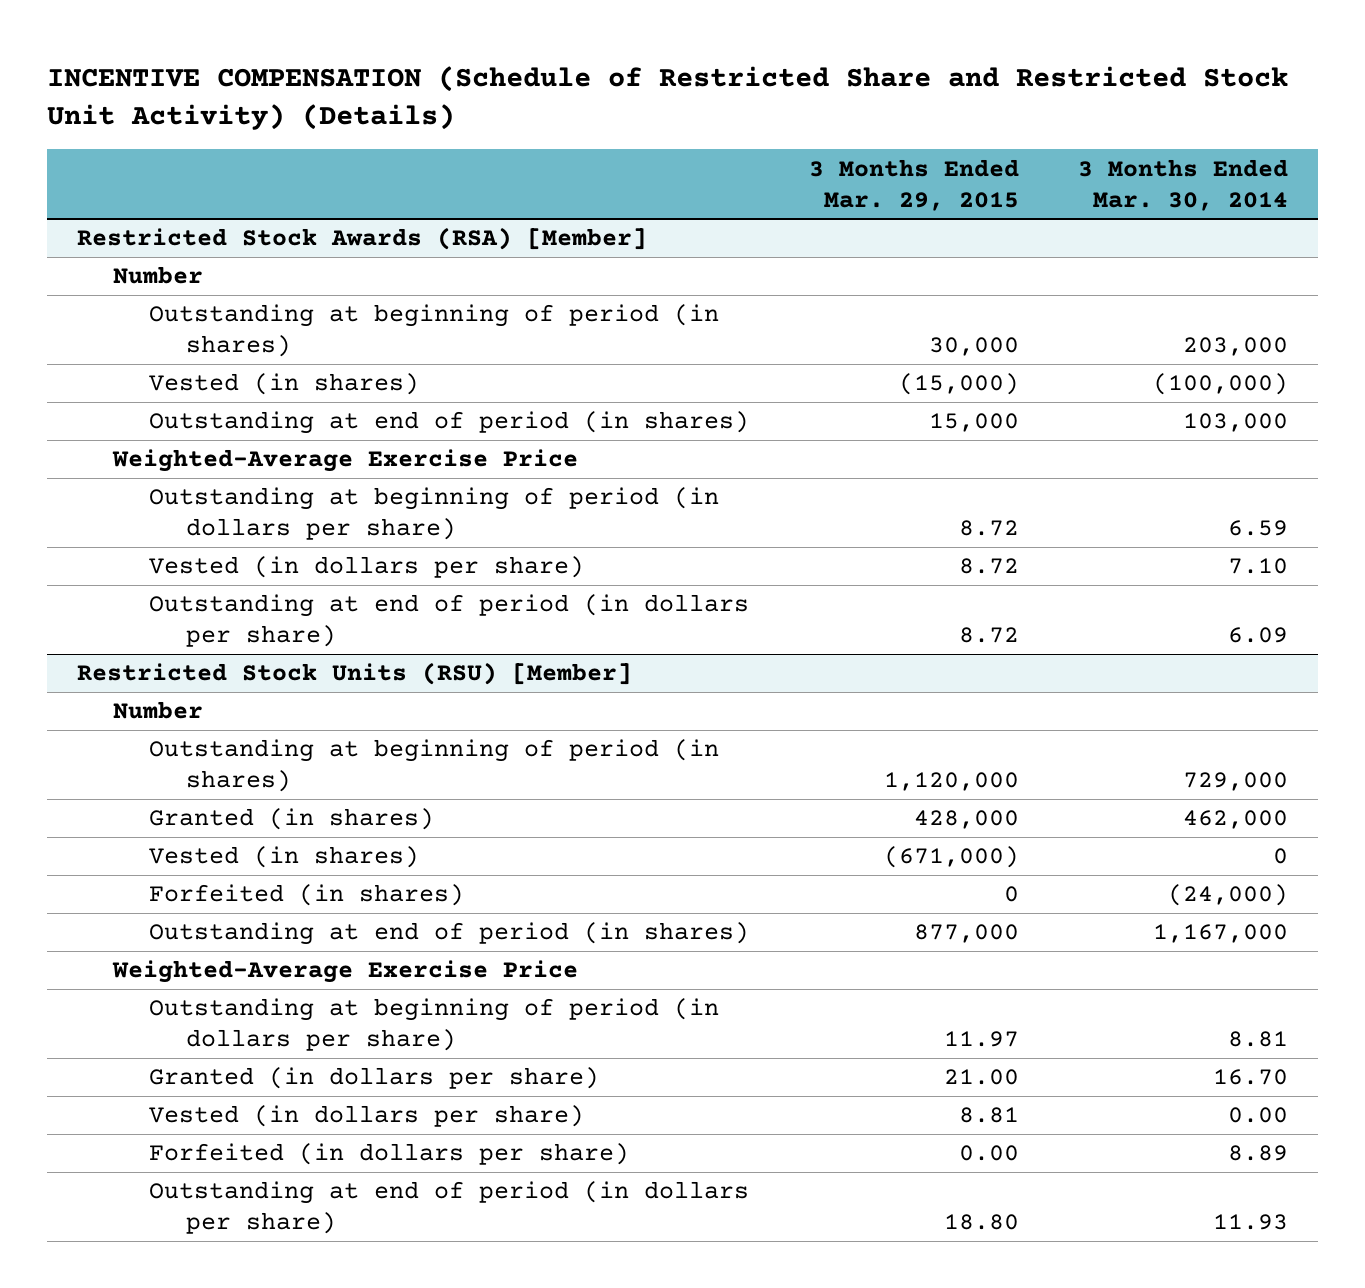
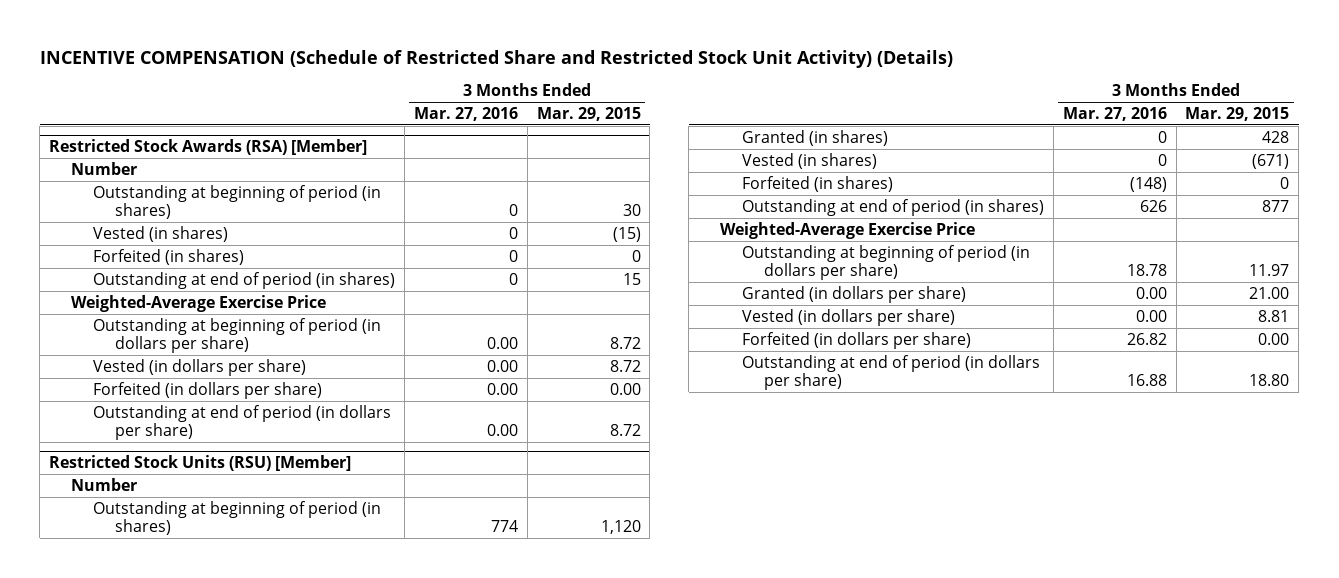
- | 3 Months Ended Mar. 29, 2015 | 3 Months Ended Mar. 30, 2014
+ | 3 Months Ended Mar. 27, 2016 | 3 Months Ended Mar. 29, 2015
@ Restricted Stock Awards (RSA) [Member]
- Outstanding at beginning of period (in shares) | 30,000 | 203,000
- Vested (in shares) | (15,000) | (100,000)
- Outstanding at end of period (in shares) | 15,000 | 103,000
+ Outstanding at beginning of period (in shares) | 0 | 30
+ Vested (in shares) | 0 | (15)
+ Forfeited (in shares) | 0 | 0
+ Outstanding at end of period (in shares) | 0 | 15
+ Forfeited (in dollars per share) | 0.00 | 0.00
@ Restricted Stock Units (RSU) [Member]
- Outstanding at beginning of period (in shares) | 1,120,000 | 729,000
- Granted (in shares) | 428,000 | 462,000
- Vested (in shares) | (671,000) | 0
+ Outstanding at beginning of period (in shares) | 774 | 1,120
+ Granted (in shares) | 0 | 428
+ Vested (in shares) | 0 | (671)
- Outstanding at end of period (in shares) | 877,000 | 1,167,000
+ Outstanding at end of period (in shares) | 626 | 877

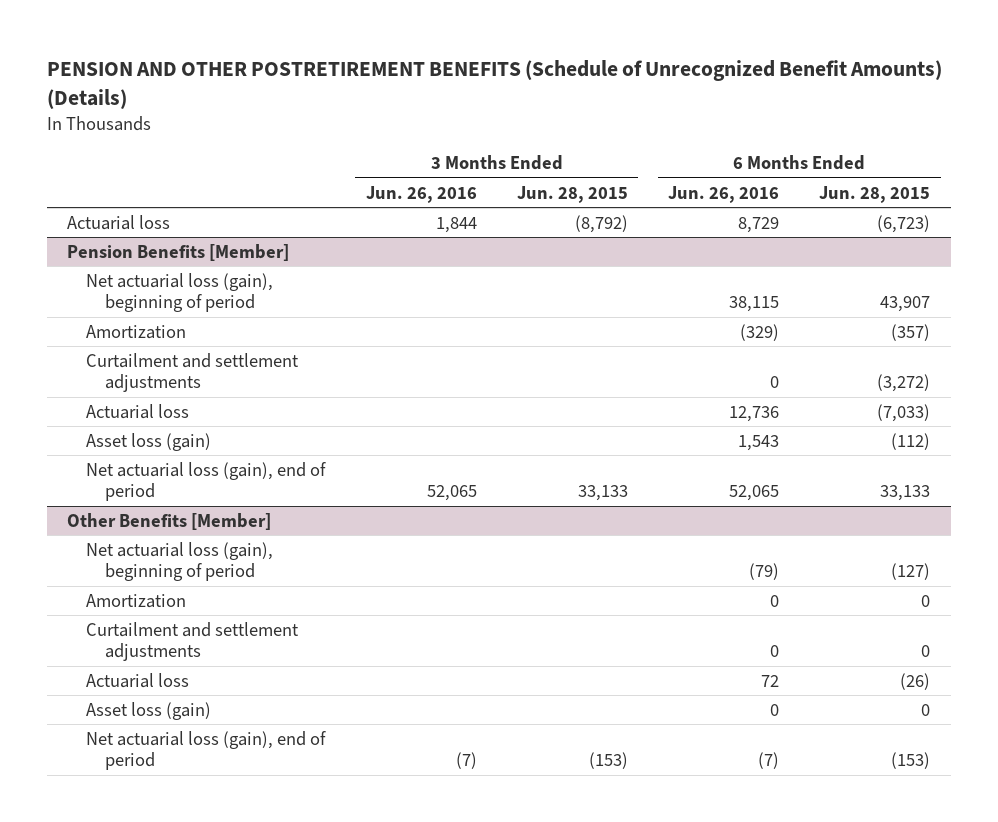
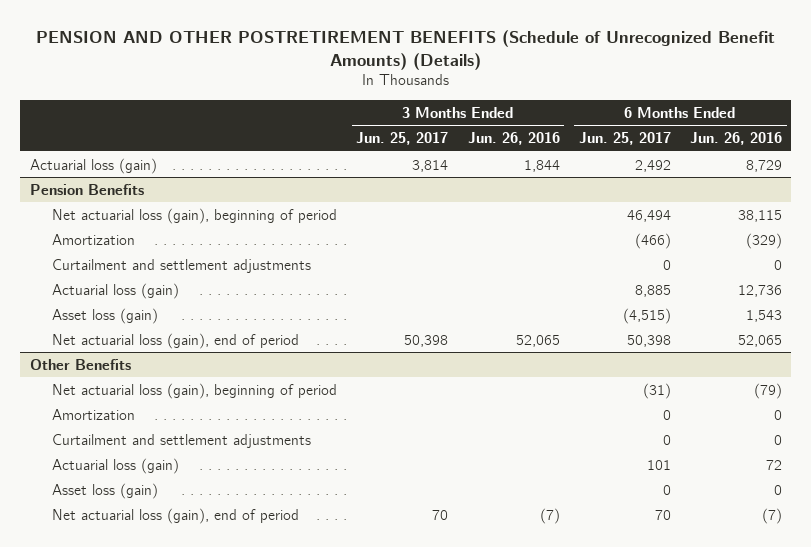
- | 3 Months Ended Jun. 26, 2016 | 3 Months Ended Jun. 28, 2015 | 6 Months Ended Jun. 26, 2016 | 6 Months Ended Jun. 28, 2015
+ | 3 Months Ended Jun. 25, 2017 | 3 Months Ended Jun. 26, 2016 | 6 Months Ended Jun. 25, 2017 | 6 Months Ended Jun. 26, 2016
- Actuarial loss | 1,844 | (8,792) | 8,729 | (6,723)
- Pension Benefits [Member]
+ Actuarial loss (gain) | 3,814 | 1,844 | 2,492 | 8,729
+ Pension Benefits
- Actuarial loss | | | 12,736 | (7,033)
+ Actuarial loss (gain) | | | 8,885 | 12,736
- Other Benefits [Member]
+ Other Benefits
- Actuarial loss | | | 72 | (26)
+ Actuarial loss (gain) | | | 101 | 72

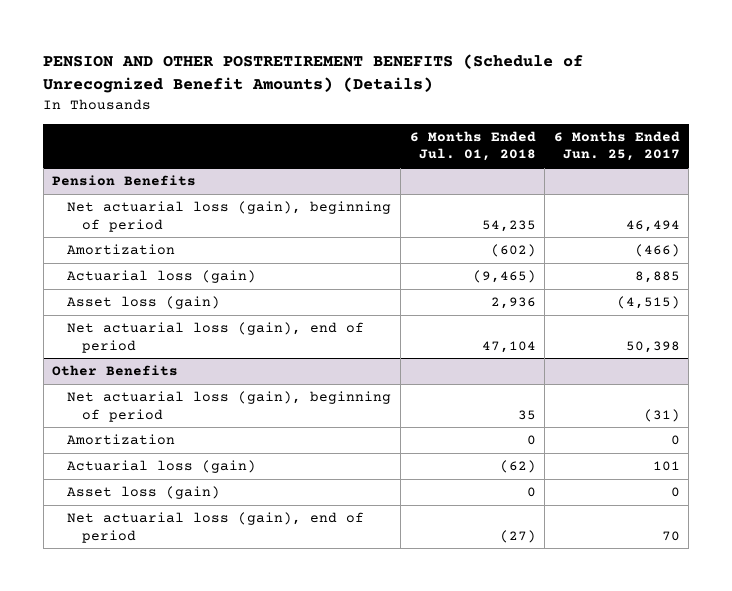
- | 3 Months Ended Jun. 25, 2017 | 3 Months Ended Jun. 26, 2016 | 6 Months Ended Jun. 25, 2017 | 6 Months Ended Jun. 26, 2016
+ | 6 Months Ended Jul. 01, 2018 | 6 Months Ended Jun. 25, 2017
- Actuarial loss (gain) | 3,814 | 1,844 | 2,492 | 8,729
@ Pension Benefits
- Curtailment and settlement adjustments | | | 0 | 0
@ Other Benefits
- Curtailment and settlement adjustments | | | 0 | 0

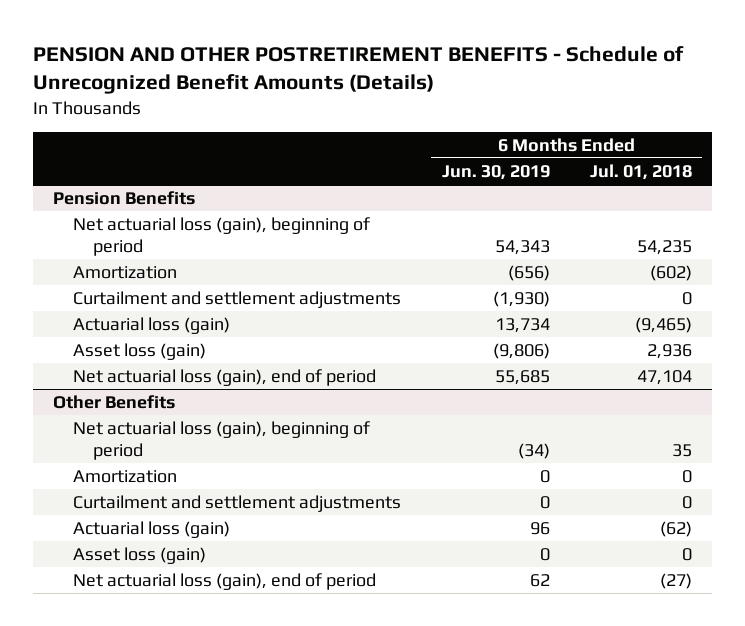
- PENSION AND OTHER POSTRETIREMENT BENEFITS (Schedule of Unrecognized Benefit Amounts) (Details)
+ PENSION AND OTHER POSTRETIREMENT BENEFITS - Schedule of Unrecognized Benefit Amounts (Details)
- | 6 Months Ended Jul. 01, 2018 | 6 Months Ended Jun. 25, 2017
+ | 6 Months Ended Jun. 30, 2019 | 6 Months Ended Jul. 01, 2018
@ Pension Benefits
+ Curtailment and settlement adjustments | (1,930) | 0
@ Other Benefits
+ Curtailment and settlement adjustments | 0 | 0

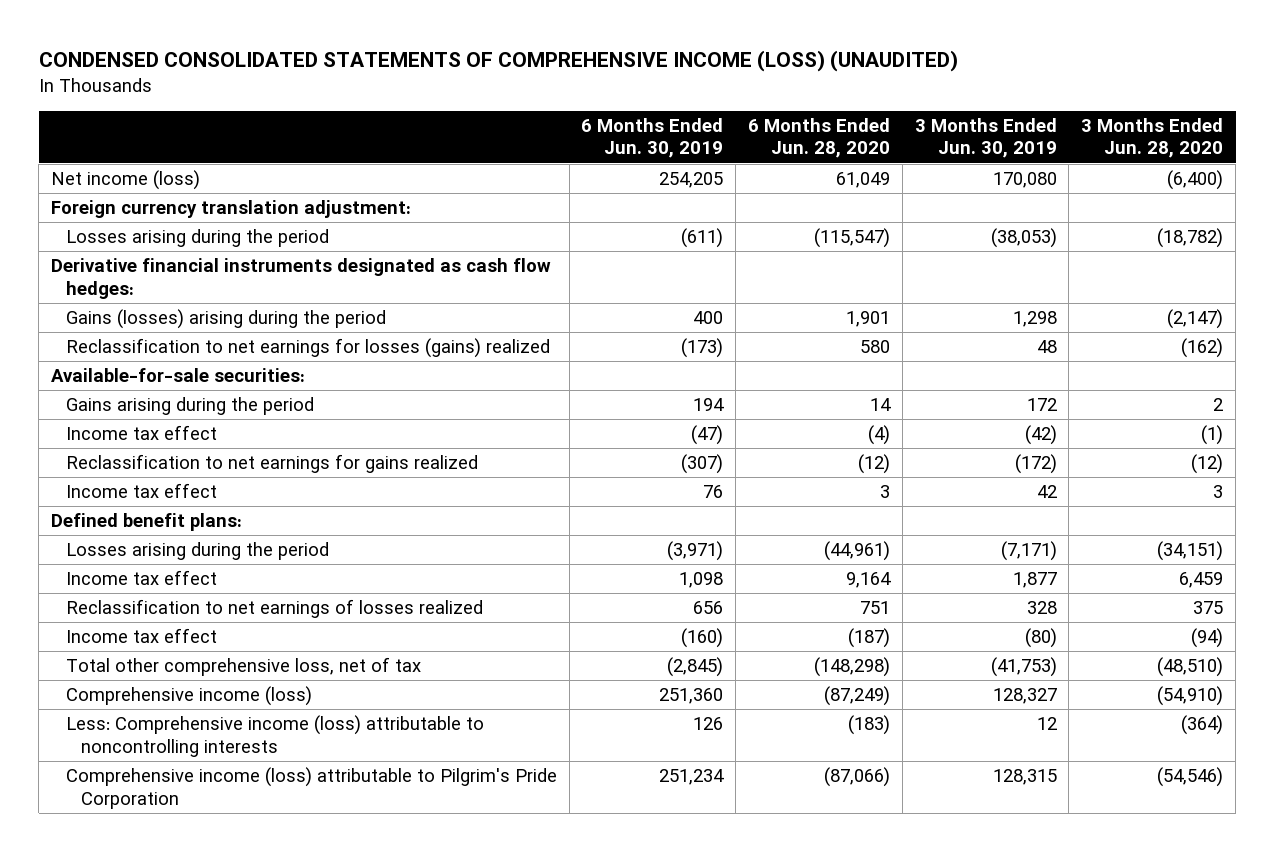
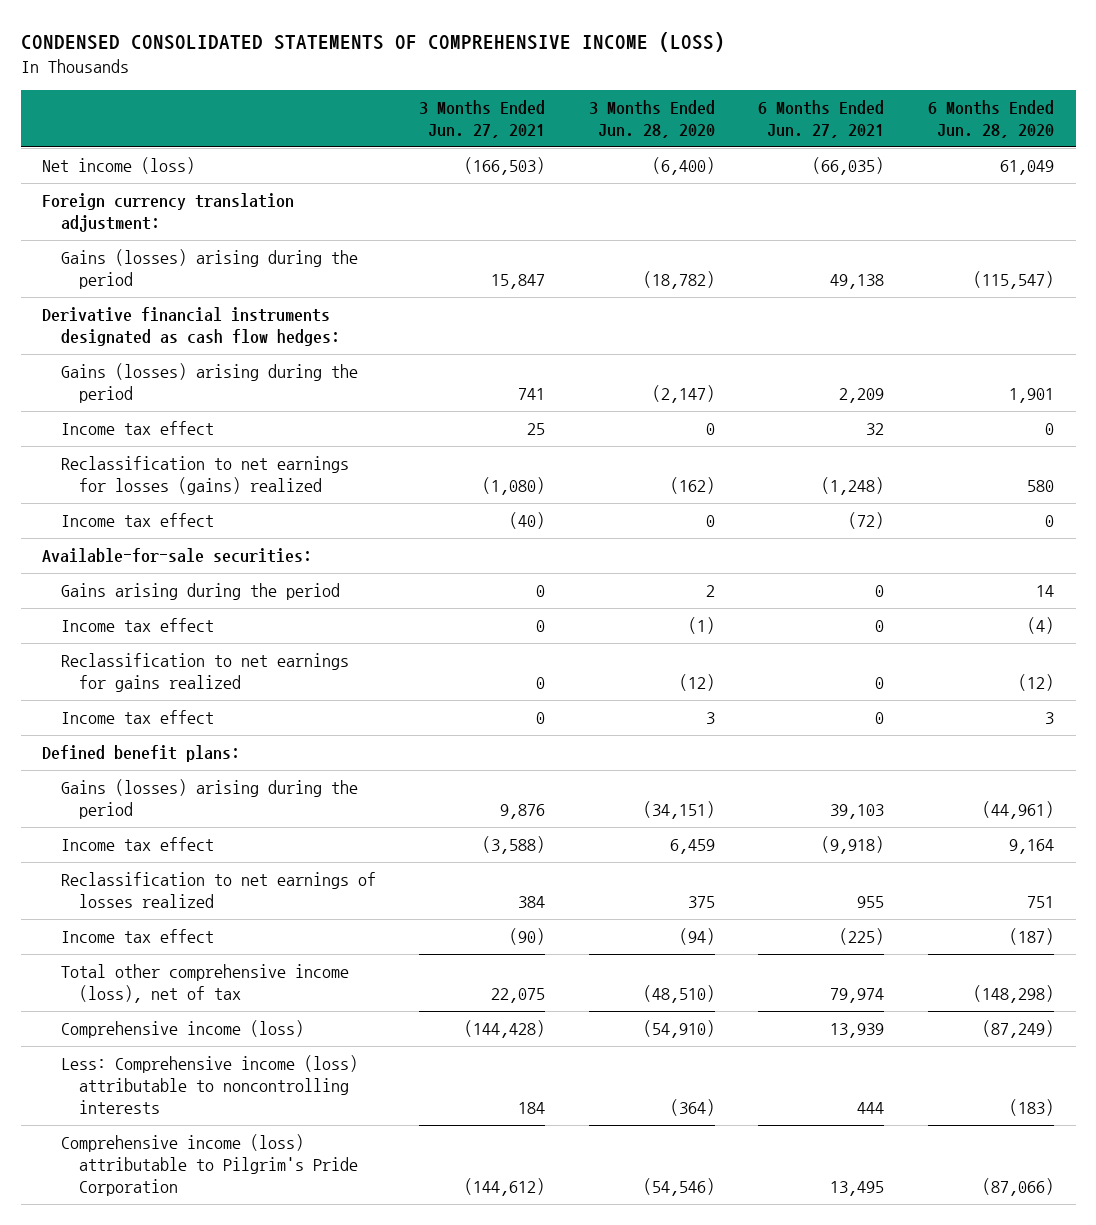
- CONDENSED CONSOLIDATED STATEMENTS OF COMPREHENSIVE INCOME (LOSS) (UNAUDITED)
+ CONDENSED CONSOLIDATED STATEMENTS OF COMPREHENSIVE INCOME (LOSS)
- | 6 Months Ended Jun. 30, 2019 | 6 Months Ended Jun. 28, 2020 | 3 Months Ended Jun. 30, 2019 | 3 Months Ended Jun. 28, 2020
+ | 3 Months Ended Jun. 27, 2021 | 3 Months Ended Jun. 28, 2020 | 6 Months Ended Jun. 27, 2021 | 6 Months Ended Jun. 28, 2020
- Losses arising during the period | (611) | (115,547) | (38,053) | (18,782)
+ Gains (losses) arising during the period | 15,847 | (18,782) | 49,138 | (115,547)
+ Income tax effect | 25 | 0 | 32 | 0
+ Income tax effect | (40) | 0 | (72) | 0
- Losses arising during the period | (3,971) | (44,961) | (7,171) | (34,151)
+ Gains (losses) arising during the period | 9,876 | (34,151) | 39,103 | (44,961)
- Total other comprehensive loss, net of tax | (2,845) | (148,298) | (41,753) | (48,510)
+ Total other comprehensive income (loss), net of tax | 22,075 | (48,510) | 79,974 | (148,298)

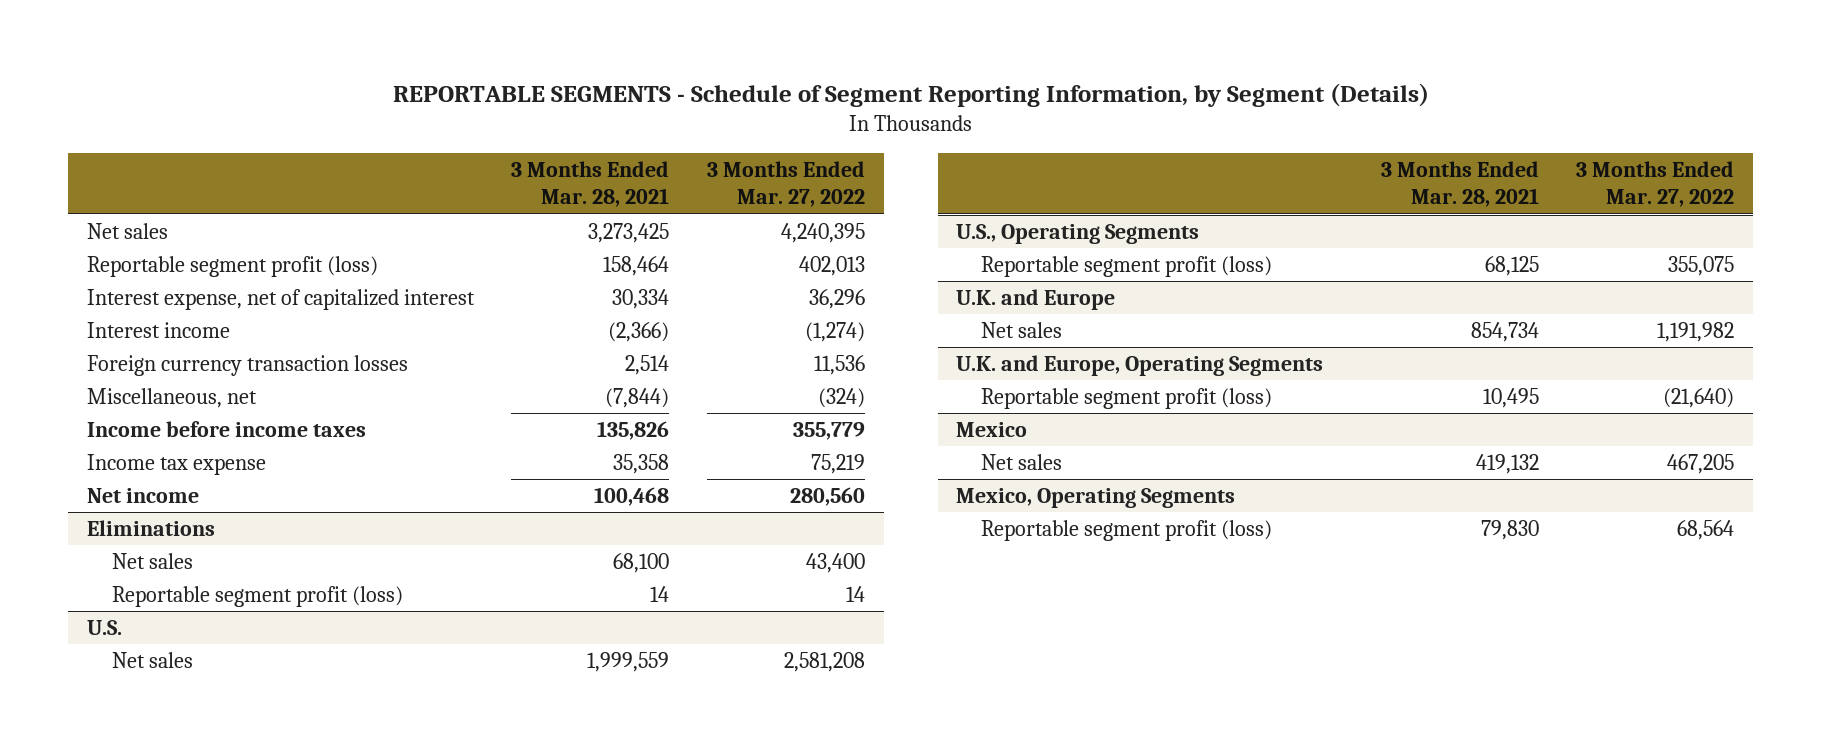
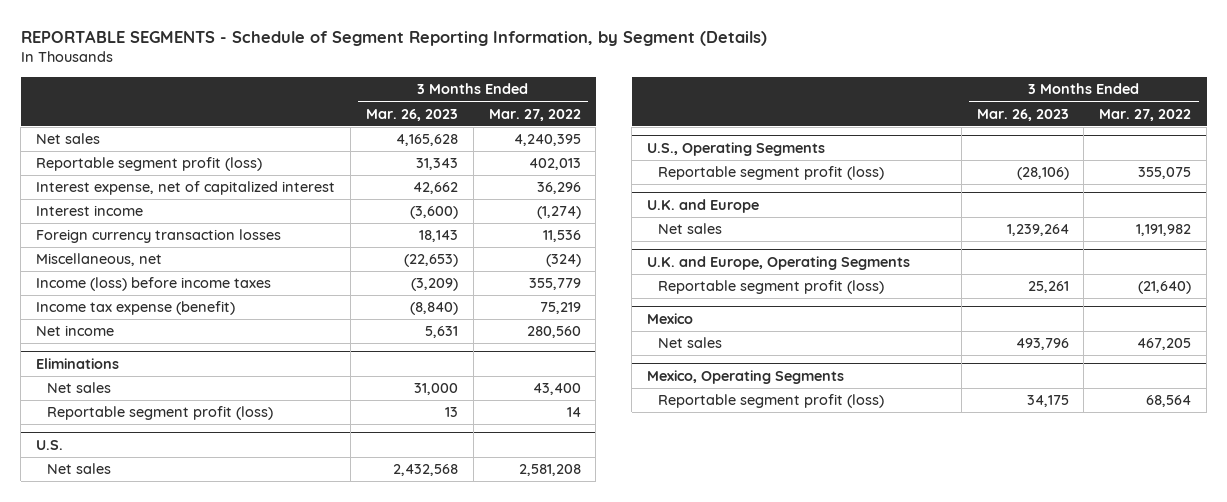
- | 3 Months Ended Mar. 28, 2021 | 3 Months Ended Mar. 27, 2022
+ | 3 Months Ended Mar. 26, 2023 | 3 Months Ended Mar. 27, 2022
- Income before income taxes | 135,826 | 355,779
- Income tax expense | 35,358 | 75,219
+ Income (loss) before income taxes | (3,209) | 355,779
+ Income tax expense (benefit) | (8,840) | 75,219

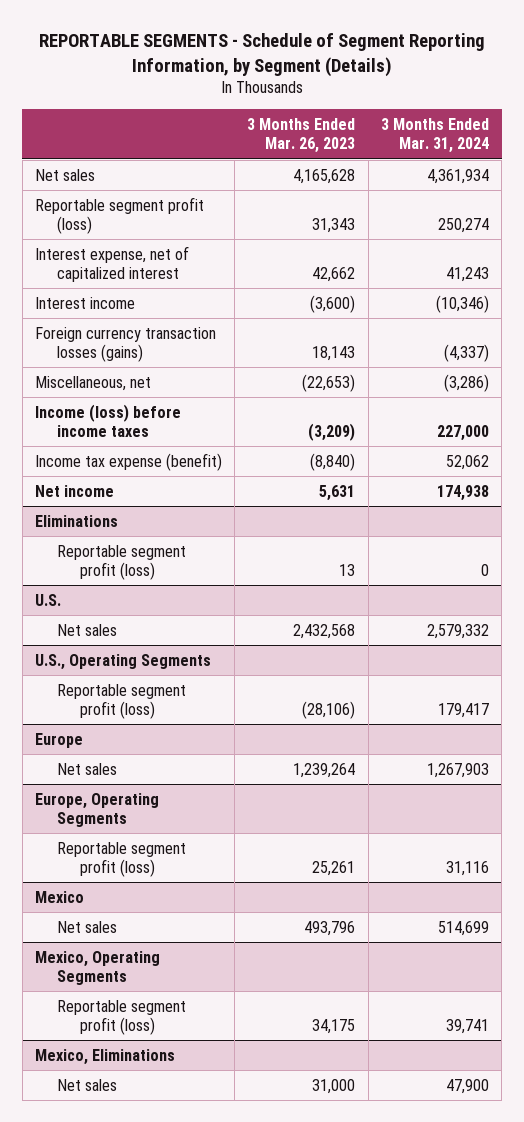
- | 3 Months Ended Mar. 26, 2023 | 3 Months Ended Mar. 27, 2022
+ | 3 Months Ended Mar. 26, 2023 | 3 Months Ended Mar. 31, 2024
- Foreign currency transaction losses | 18,143 | 11,536
+ Foreign currency transaction losses (gains) | 18,143 | (4,337)
@ Eliminations
- Net sales | 31,000 | 43,400
- U.K. and Europe
+ Europe
- U.K. and Europe, Operating Segments
+ Europe, Operating Segments
+ Mexico, Eliminations
+ Net sales | 31,000 | 47,900

